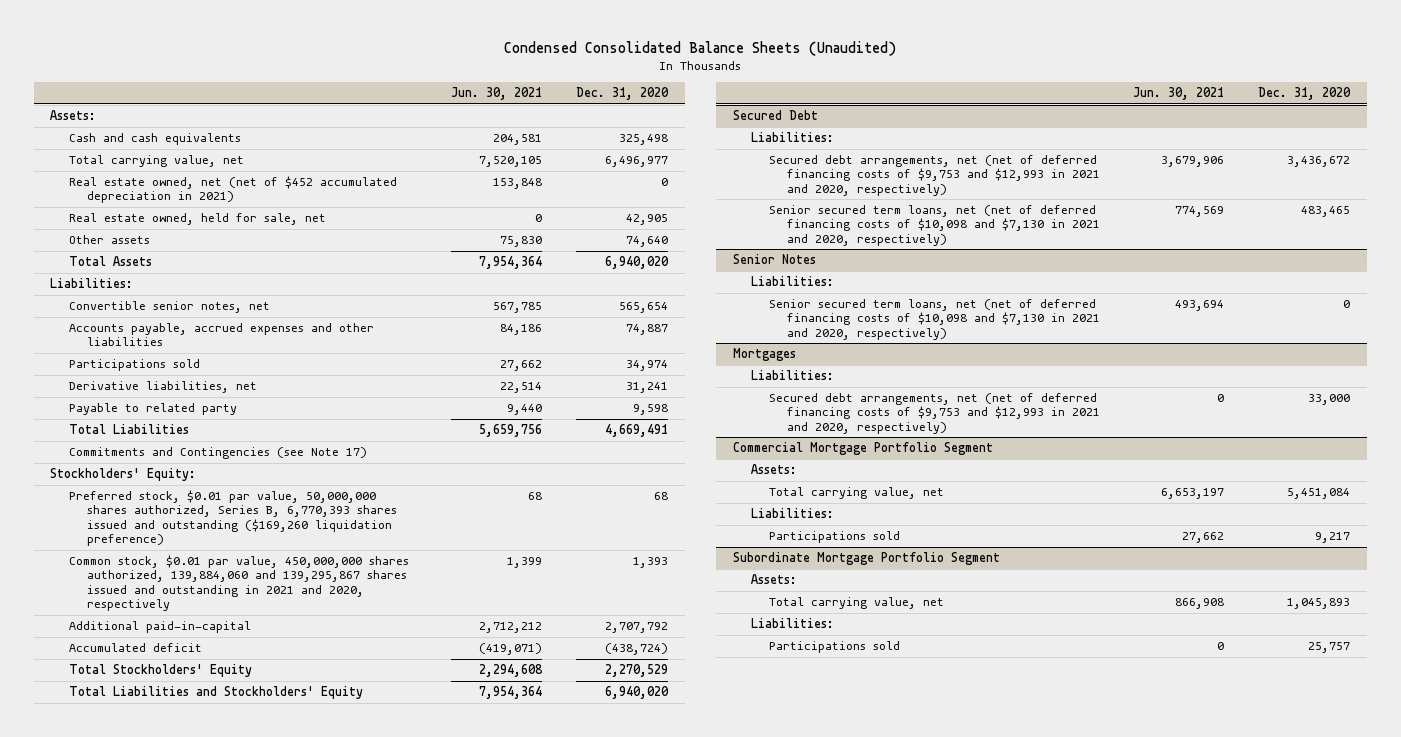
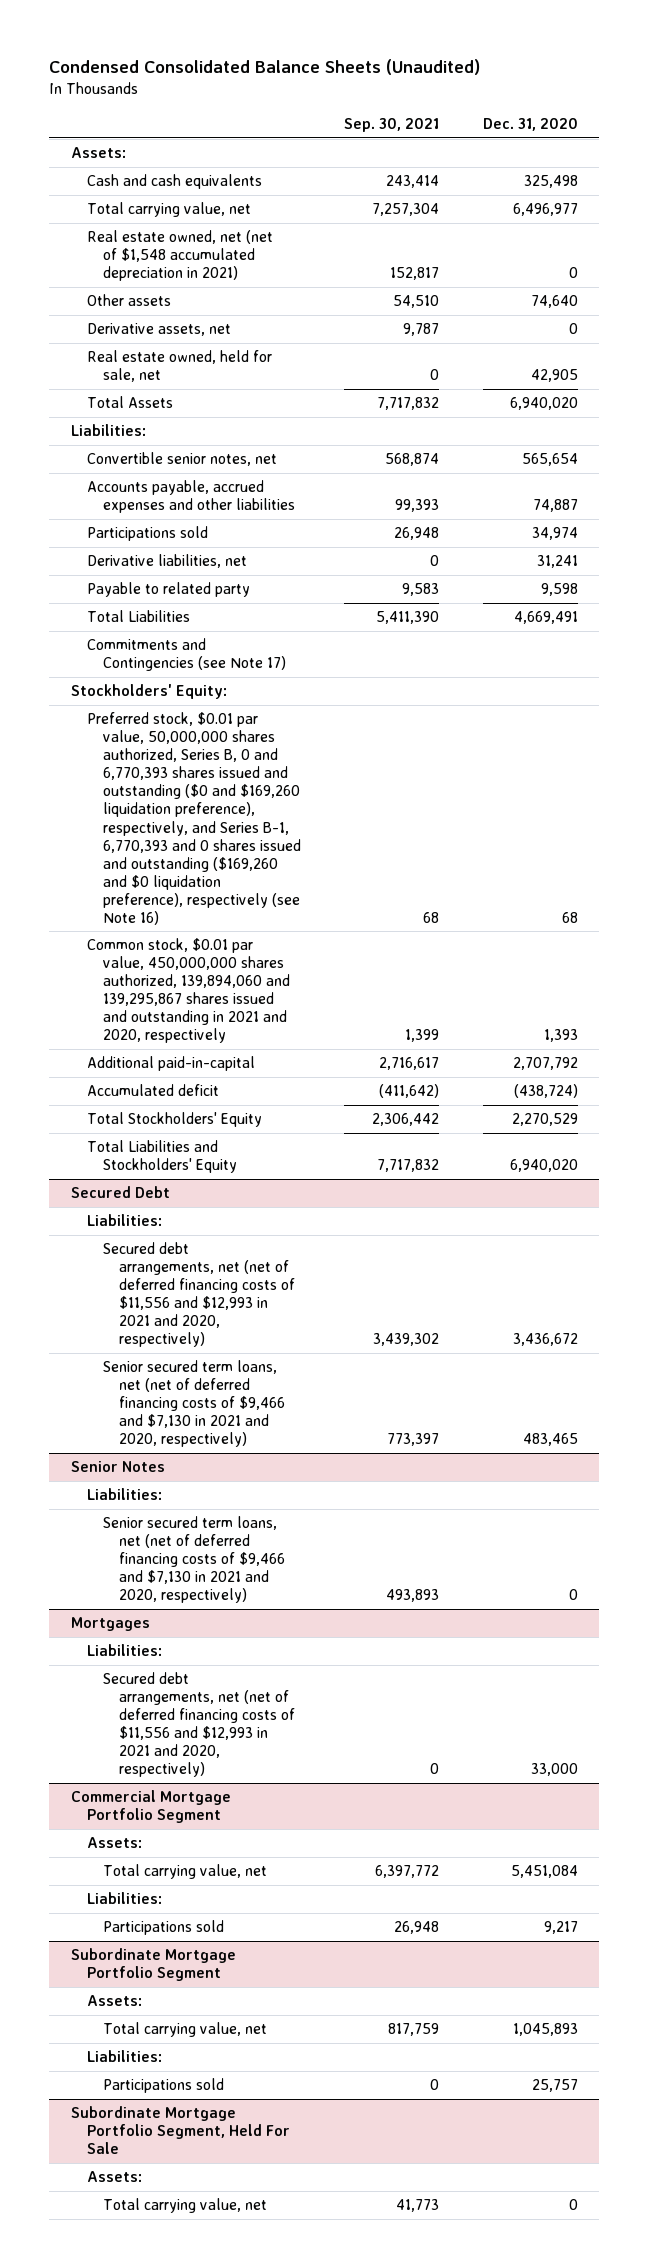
- | Jun. 30, 2021 | Dec. 31, 2020
+ | Sep. 30, 2021 | Dec. 31, 2020
- Real estate owned, net (net of $452 accumulated depreciation in 2021) | 153,848 | 0
+ Real estate owned, net (net of $1,548 accumulated depreciation in 2021) | 152,817 | 0
+ Derivative assets, net | 9,787 | 0
moved down: Real estate owned, held for sale, net | 0 | 42,905
- Preferred stock, $0.01 par value, 50,000,000 shares authorized, Series B, 6,770,393 shares issued and outstanding ($169,260 liquidation preference) | 68 | 68
- Common stock, $0.01 par value, 450,000,000 shares authorized, 139,884,060 and 139,295,867 shares issued and outstanding in 2021 and 2020, respectively | 1,399 | 1,393
+ Preferred stock, $0.01 par value, 50,000,000 shares authorized, Series B, 0 and 6,770,393 shares issued and outstanding ($0 and $169,260 liquidation preference), respectively, and Series B-1, 6,770,393 and 0 shares issued and outstanding ($169,260 and $0 liquidation preference), respectively (see Note 16) | 68 | 68
+ Common stock, $0.01 par value, 450,000,000 shares authorized, 139,894,060 and 139,295,867 shares issued and outstanding in 2021 and 2020, respectively | 1,399 | 1,393
@ Secured Debt
- Secured debt arrangements, net (net of deferred financing costs of $9,753 and $12,993 in 2021 and 2020, respectively) | 3,679,906 | 3,436,672
- Senior secured term loans, net (net of deferred financing costs of $10,098 and $7,130 in 2021 and 2020, respectively) | 774,569 | 483,465
+ Secured debt arrangements, net (net of deferred financing costs of $11,556 and $12,993 in 2021 and 2020, respectively) | 3,439,302 | 3,436,672
+ Senior secured term loans, net (net of deferred financing costs of $9,466 and $7,130 in 2021 and 2020, respectively) | 773,397 | 483,465
@ Senior Notes
- Senior secured term loans, net (net of deferred financing costs of $10,098 and $7,130 in 2021 and 2020, respectively) | 493,694 | 0
+ Senior secured term loans, net (net of deferred financing costs of $9,466 and $7,130 in 2021 and 2020, respectively) | 493,893 | 0
@ Mortgages
- Secured debt arrangements, net (net of deferred financing costs of $9,753 and $12,993 in 2021 and 2020, respectively) | 0 | 33,000
+ Secured debt arrangements, net (net of deferred financing costs of $11,556 and $12,993 in 2021 and 2020, respectively) | 0 | 33,000
+ Subordinate Mortgage Portfolio Segment, Held For Sale
+ Assets:
+ Total carrying value, net | 41,773 | 0

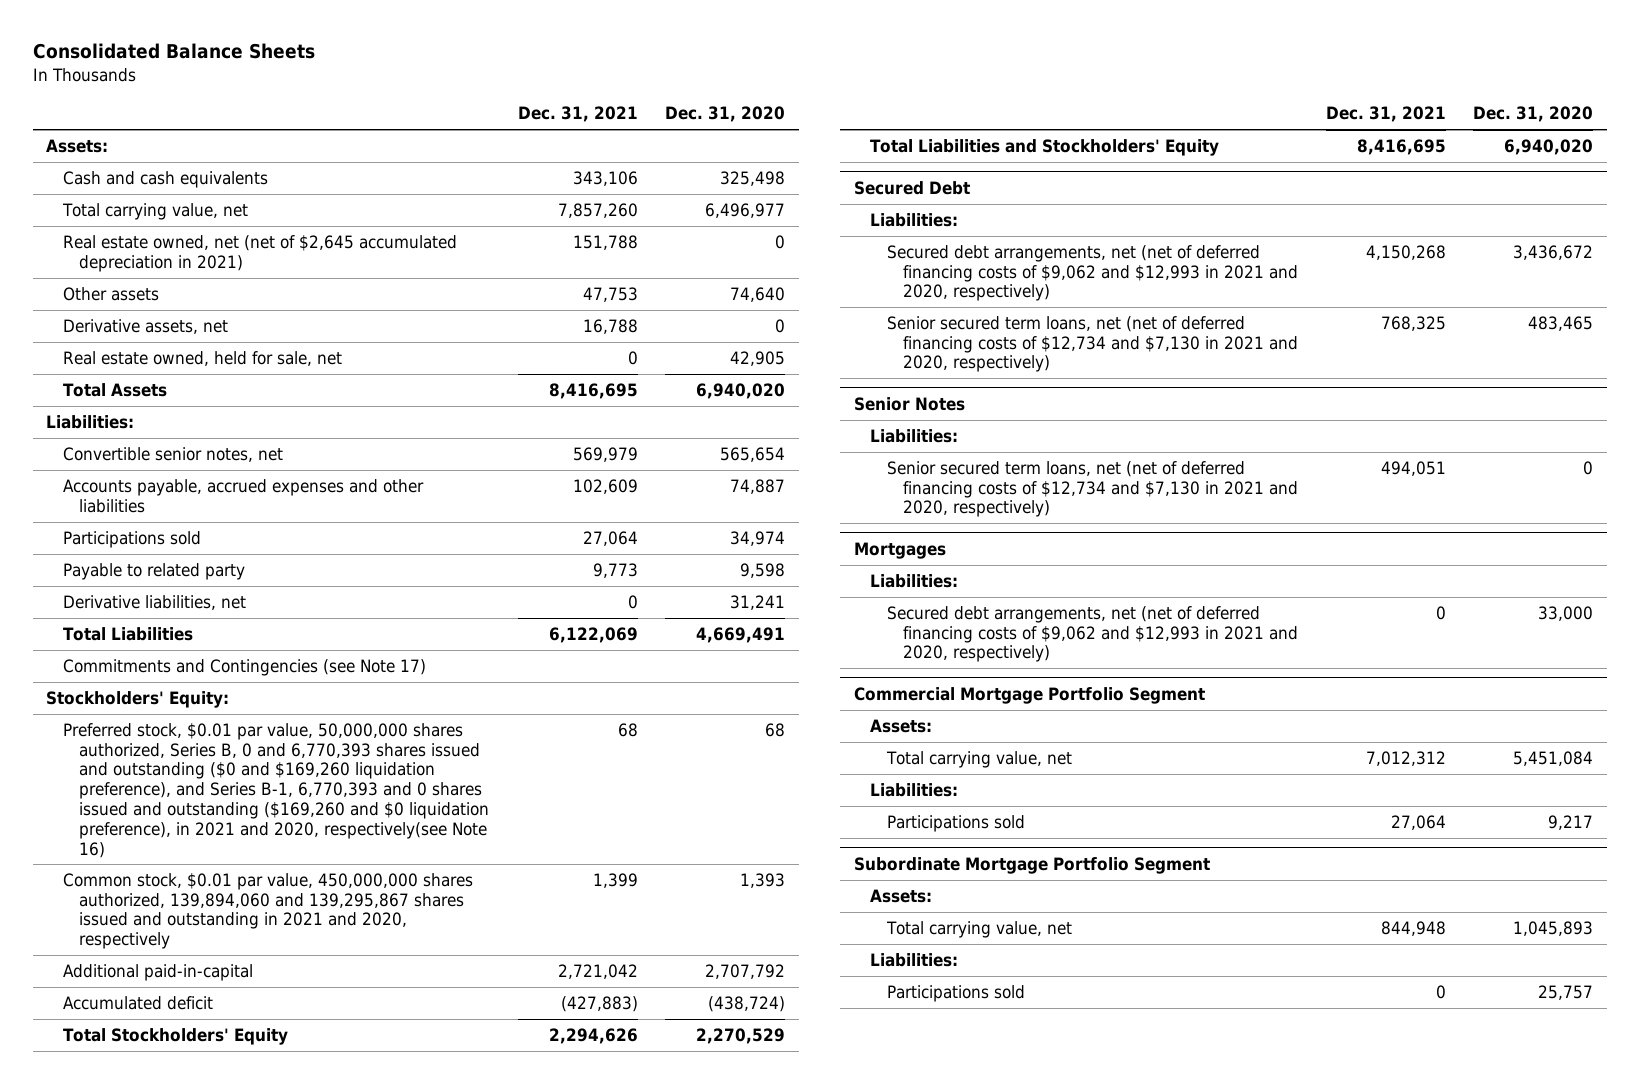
- Condensed Consolidated Balance Sheets (Unaudited)
+ Consolidated Balance Sheets
- | Sep. 30, 2021 | Dec. 31, 2020
+ | Dec. 31, 2021 | Dec. 31, 2020
- Real estate owned, net (net of $1,548 accumulated depreciation in 2021) | 152,817 | 0
+ Real estate owned, net (net of $2,645 accumulated depreciation in 2021) | 151,788 | 0
moved down: Derivative liabilities, net | 0 | 31,241
- Preferred stock, $0.01 par value, 50,000,000 shares authorized, Series B, 0 and 6,770,393 shares issued and outstanding ($0 and $169,260 liquidation preference), respectively, and Series B-1, 6,770,393 and 0 shares issued and outstanding ($169,260 and $0 liquidation preference), respectively (see Note 16) | 68 | 68
+ Preferred stock, $0.01 par value, 50,000,000 shares authorized, Series B, 0 and 6,770,393 shares issued and outstanding ($0 and $169,260 liquidation preference), and Series B-1, 6,770,393 and 0 shares issued and outstanding ($169,260 and $0 liquidation preference), in 2021 and 2020, respectively(see Note 16) | 68 | 68
@ Secured Debt
- Secured debt arrangements, net (net of deferred financing costs of $11,556 and $12,993 in 2021 and 2020, respectively) | 3,439,302 | 3,436,672
- Senior secured term loans, net (net of deferred financing costs of $9,466 and $7,130 in 2021 and 2020, respectively) | 773,397 | 483,465
+ Secured debt arrangements, net (net of deferred financing costs of $9,062 and $12,993 in 2021 and 2020, respectively) | 4,150,268 | 3,436,672
+ Senior secured term loans, net (net of deferred financing costs of $12,734 and $7,130 in 2021 and 2020, respectively) | 768,325 | 483,465
@ Senior Notes
- Senior secured term loans, net (net of deferred financing costs of $9,466 and $7,130 in 2021 and 2020, respectively) | 493,893 | 0
+ Senior secured term loans, net (net of deferred financing costs of $12,734 and $7,130 in 2021 and 2020, respectively) | 494,051 | 0
@ Mortgages
- Secured debt arrangements, net (net of deferred financing costs of $11,556 and $12,993 in 2021 and 2020, respectively) | 0 | 33,000
+ Secured debt arrangements, net (net of deferred financing costs of $9,062 and $12,993 in 2021 and 2020, respectively) | 0 | 33,000
- Subordinate Mortgage Portfolio Segment, Held For Sale
- Assets:
- Total carrying value, net | 41,773 | 0

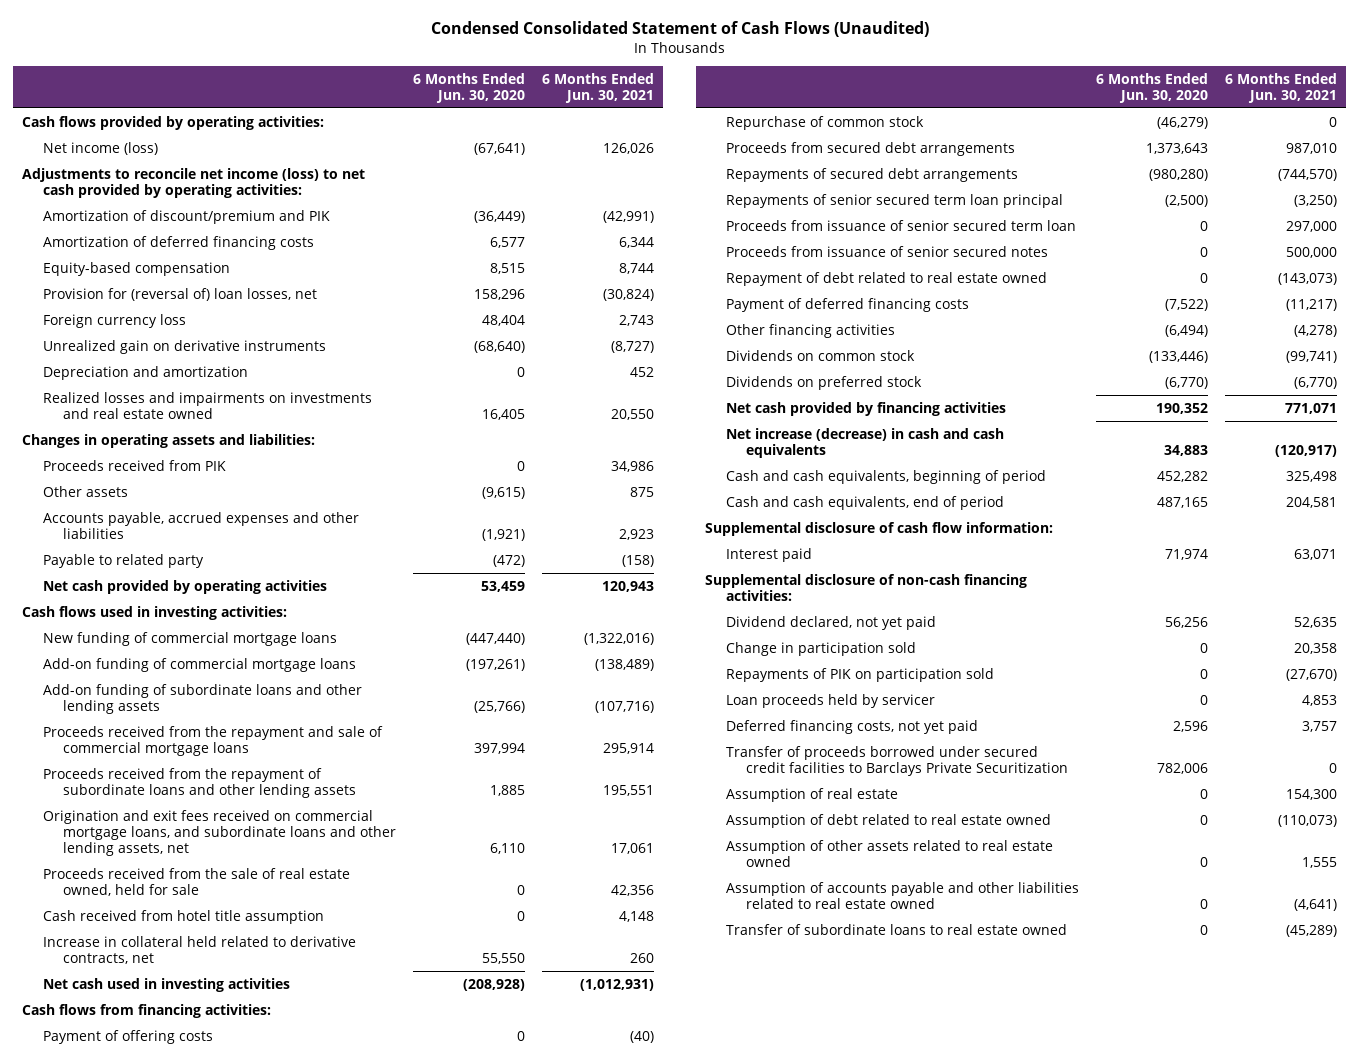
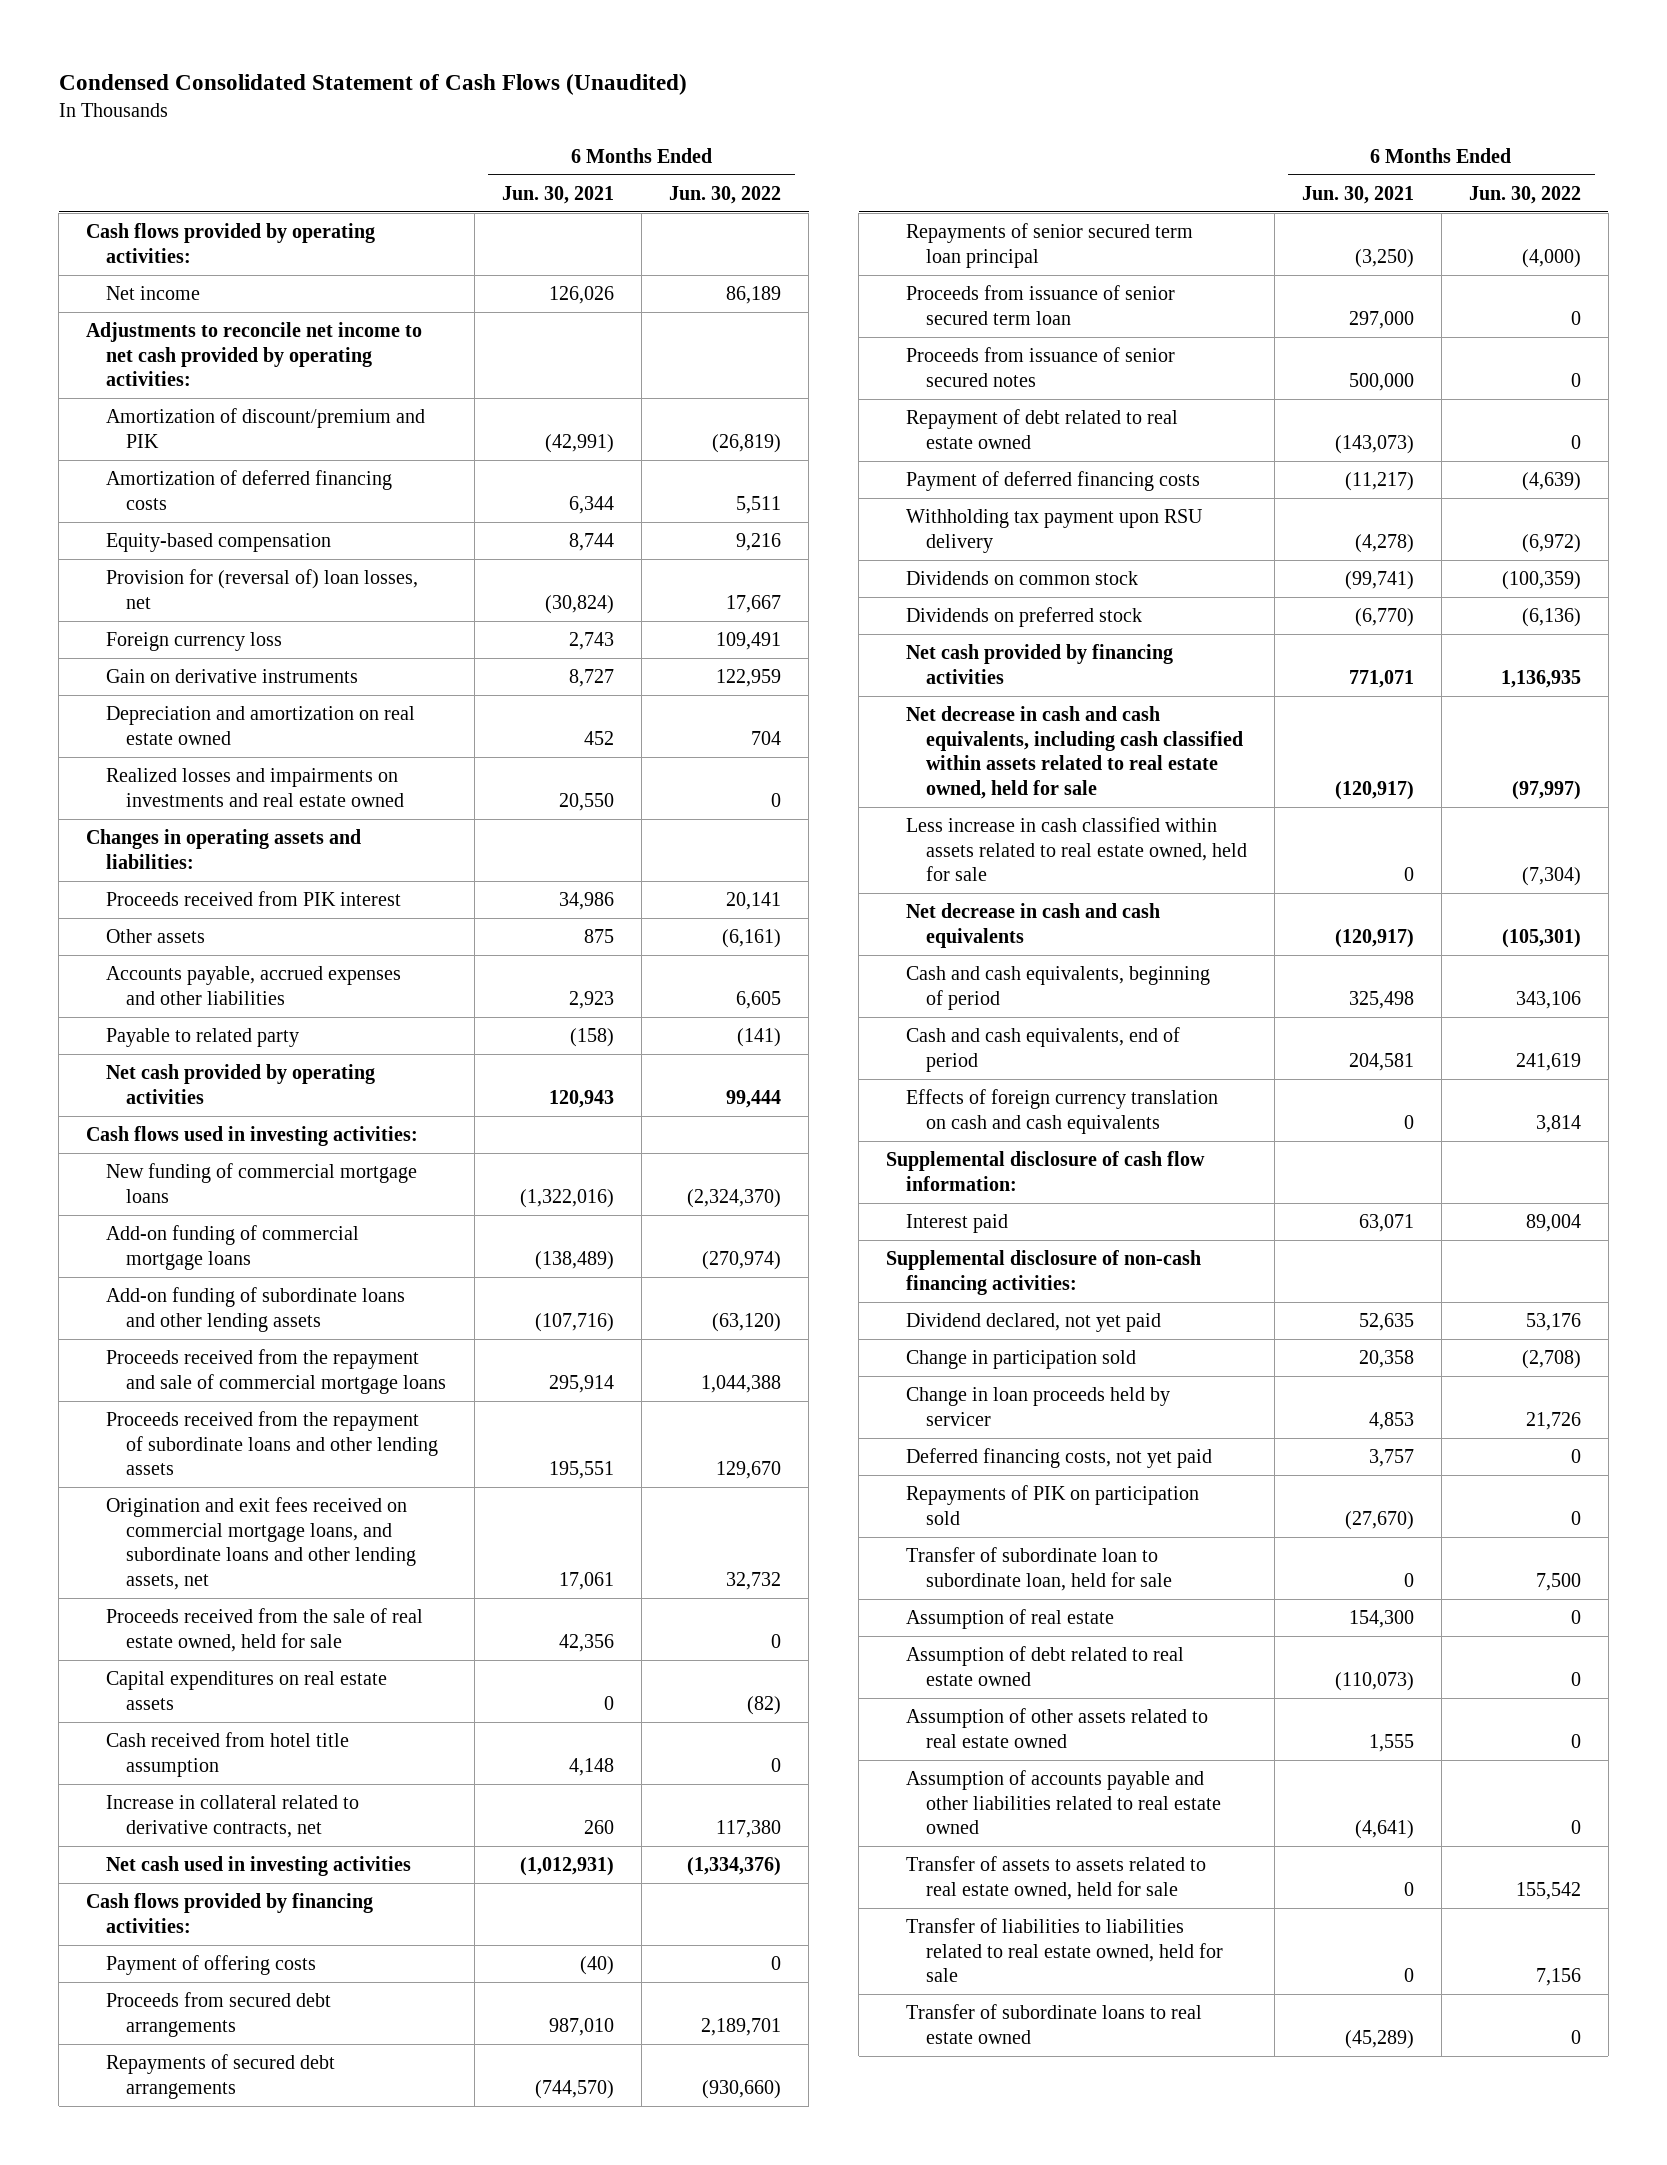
- | 6 Months Ended Jun. 30, 2020 | 6 Months Ended Jun. 30, 2021
+ | 6 Months Ended Jun. 30, 2021 | 6 Months Ended Jun. 30, 2022
- Net income (loss) | (67,641) | 126,026
- Adjustments to reconcile net income (loss) to net cash provided by operating activities:
+ Net income | 126,026 | 86,189
+ Adjustments to reconcile net income to net cash provided by operating activities:
- Unrealized gain on derivative instruments | (68,640) | (8,727)
- Depreciation and amortization | 0 | 452
+ Gain on derivative instruments | 8,727 | 122,959
+ Depreciation and amortization on real estate owned | 452 | 704
- Proceeds received from PIK | 0 | 34,986
+ Proceeds received from PIK interest | 34,986 | 20,141
+ Capital expenditures on real estate assets | 0 | (82)
- Increase in collateral held related to derivative contracts, net | 55,550 | 260
+ Increase in collateral related to derivative contracts, net | 260 | 117,380
- Cash flows from financing activities:
+ Cash flows provided by financing activities:
- Repurchase of common stock | (46,279) | 0
- Other financing activities | (6,494) | (4,278)
+ Withholding tax payment upon RSU delivery | (4,278) | (6,972)
- Net increase (decrease) in cash and cash equivalents | 34,883 | (120,917)
+ Net decrease in cash and cash equivalents, including cash classified within assets related to real estate owned, held for sale | (120,917) | (97,997)
+ Less increase in cash classified within assets related to real estate owned, held for sale | 0 | (7,304)
+ Net decrease in cash and cash equivalents | (120,917) | (105,301)
+ Effects of foreign currency translation on cash and cash equivalents | 0 | 3,814
- Loan proceeds held by servicer | 0 | 4,853
+ Change in loan proceeds held by servicer | 4,853 | 21,726
- Transfer of proceeds borrowed under secured credit facilities to Barclays Private Securitization | 782,006 | 0
moved down: Repayments of PIK on participation sold | (27,670) | 0
+ Transfer of subordinate loan to subordinate loan, held for sale | 0 | 7,500
+ Transfer of assets to assets related to real estate owned, held for sale | 0 | 155,542
+ Transfer of liabilities to liabilities related to real estate owned, held for sale | 0 | 7,156

